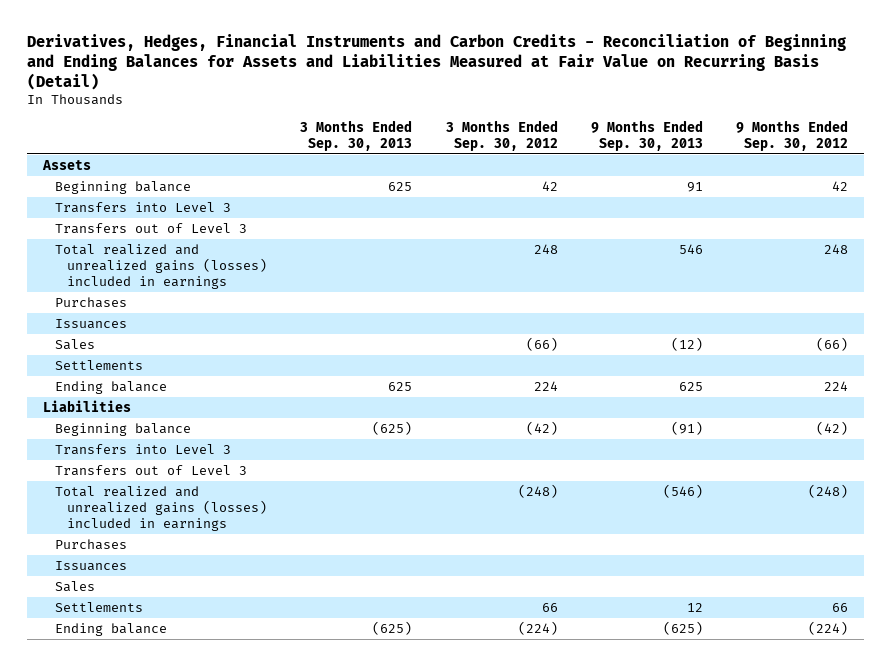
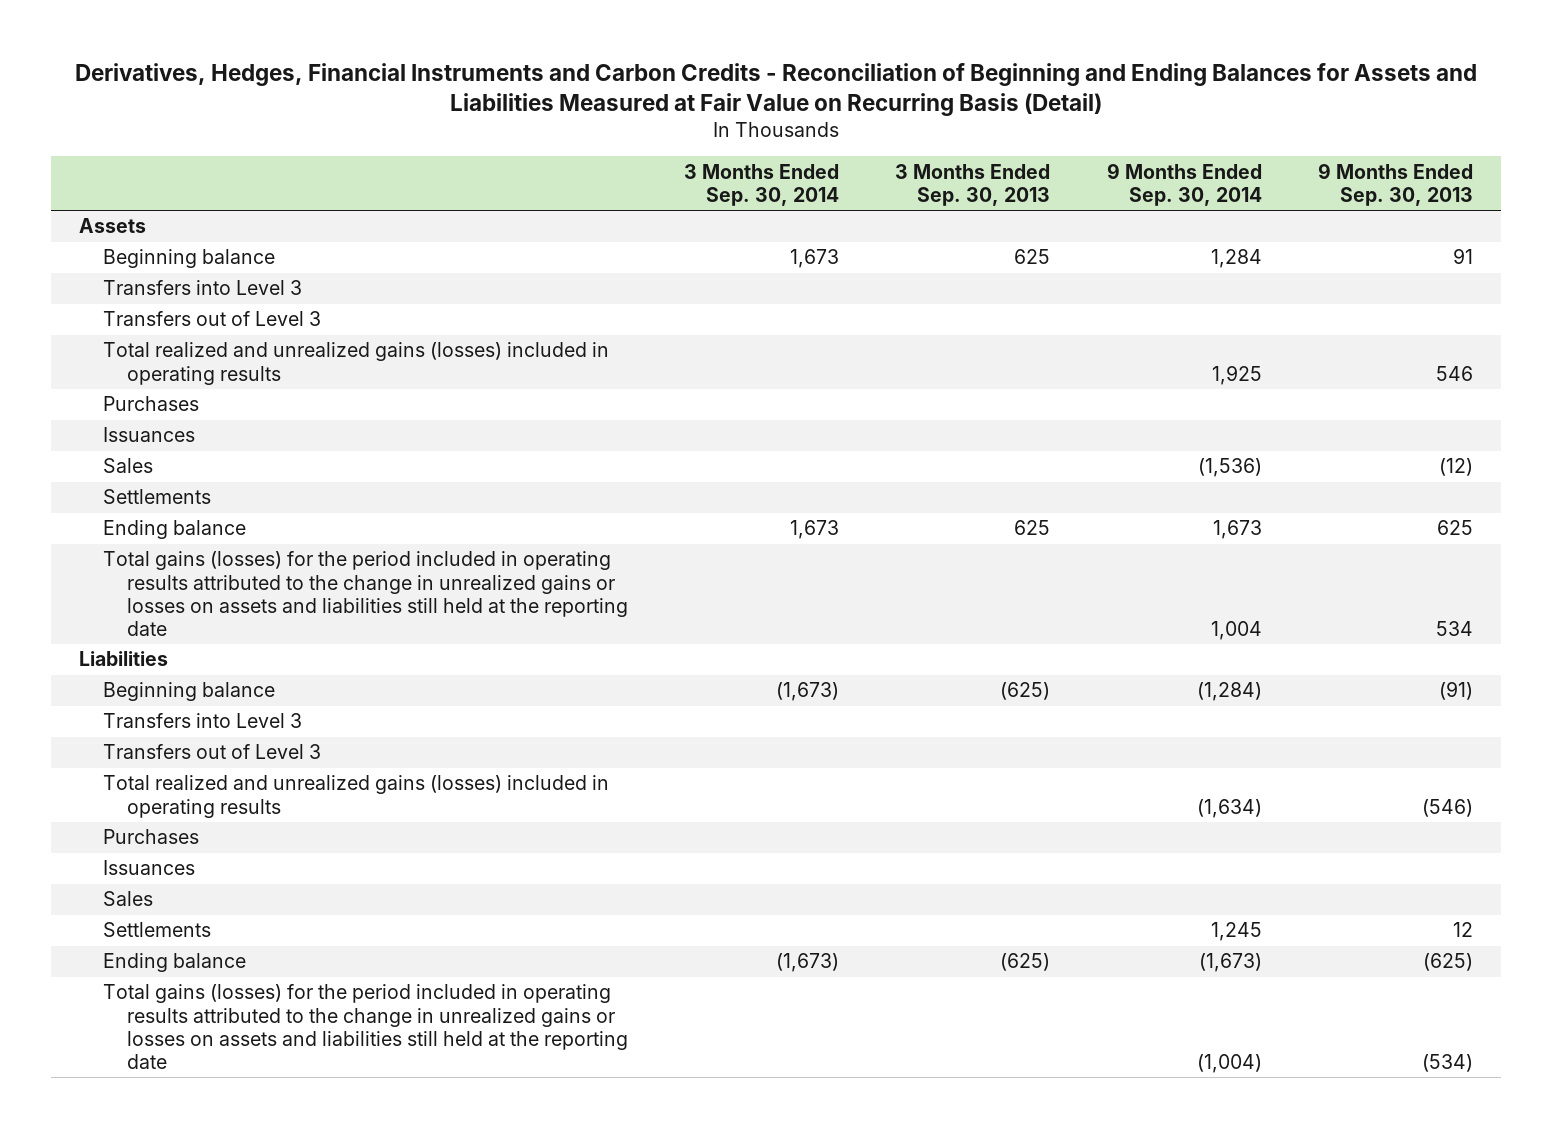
- | 3 Months Ended Sep. 30, 2013 | 3 Months Ended Sep. 30, 2012 | 9 Months Ended Sep. 30, 2013 | 9 Months Ended Sep. 30, 2012
+ | 3 Months Ended Sep. 30, 2014 | 3 Months Ended Sep. 30, 2013 | 9 Months Ended Sep. 30, 2014 | 9 Months Ended Sep. 30, 2013
- Total realized and unrealized gains (losses) included in earnings | | 248 | 546 | 248
+ Total realized and unrealized gains (losses) included in operating results | | | 1,925 | 546
+ Total gains (losses) for the period included in operating results attributed to the change in unrealized gains or losses on assets and liabilities still held at the reporting date | | | 1,004 | 534
- Total realized and unrealized gains (losses) included in earnings | | (248) | (546) | (248)
+ Total realized and unrealized gains (losses) included in operating results | | | (1,634) | (546)
+ Total gains (losses) for the period included in operating results attributed to the change in unrealized gains or losses on assets and liabilities still held at the reporting date | | | (1,004) | (534)

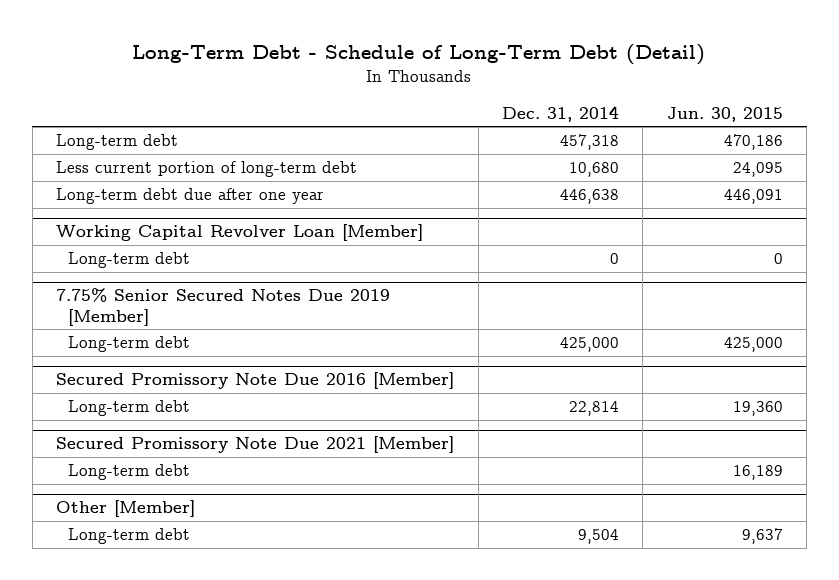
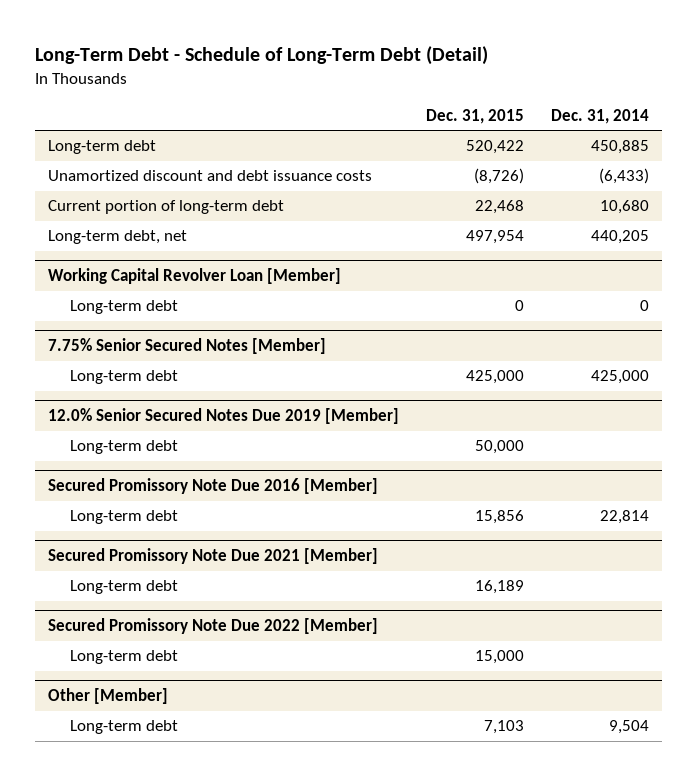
- | Dec. 31, 2014 | Jun. 30, 2015
+ | Dec. 31, 2015 | Dec. 31, 2014
- Long-term debt | 457,318 | 470,186
- Less current portion of long-term debt | 10,680 | 24,095
- Long-term debt due after one year | 446,638 | 446,091
+ Long-term debt | 520,422 | 450,885
+ Unamortized discount and debt issuance costs | (8,726) | (6,433)
+ Current portion of long-term debt | 22,468 | 10,680
+ Long-term debt, net | 497,954 | 440,205
- 7.75% Senior Secured Notes Due 2019 [Member]
+ 7.75% Senior Secured Notes [Member]
+ 12.0% Senior Secured Notes Due 2019 [Member]
+ Long-term debt | 50,000 |
+ Secured Promissory Note Due 2022 [Member]
+ Long-term debt | 15,000 |

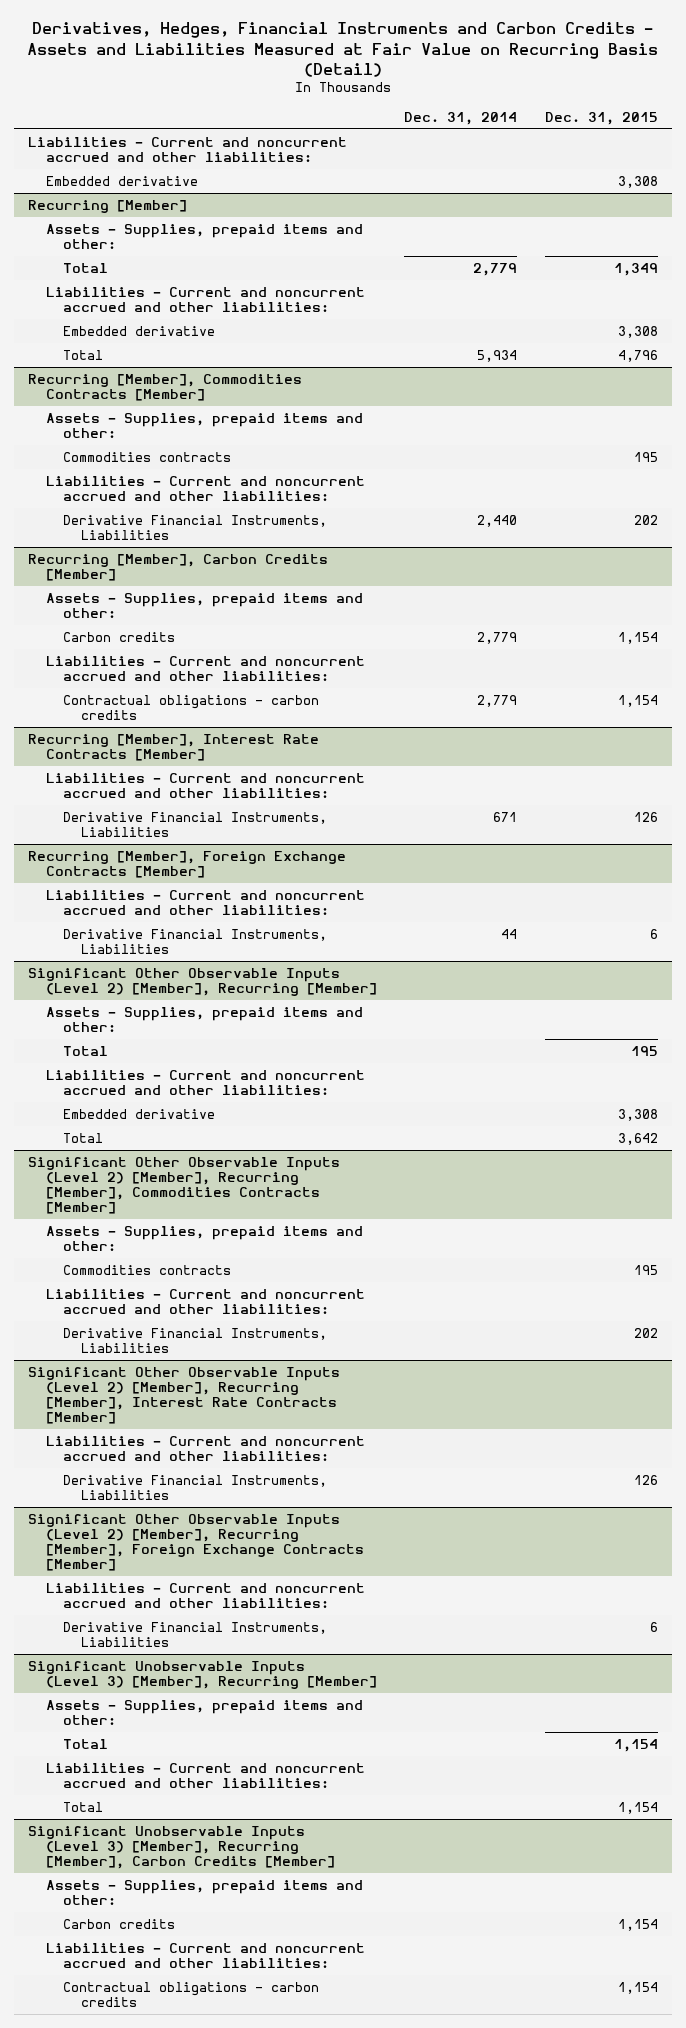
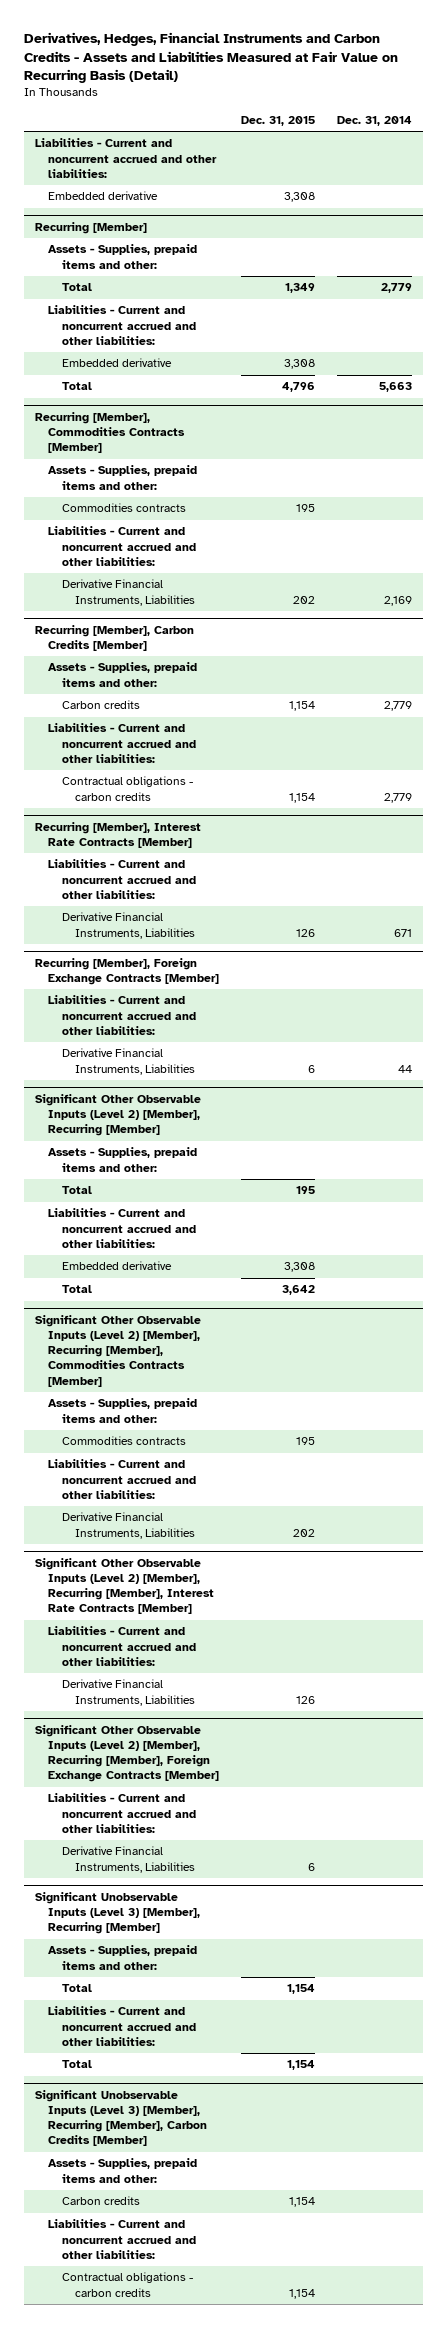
- | Dec. 31, 2014 | Dec. 31, 2015
+ | Dec. 31, 2015 | Dec. 31, 2014
@ Recurring [Member]
- Total | 5,934 | 4,796
+ Total | 4,796 | 5,663
@ Recurring [Member], Commodities Contracts [Member]
- Derivative Financial Instruments, Liabilities | 2,440 | 202
+ Derivative Financial Instruments, Liabilities | 202 | 2,169

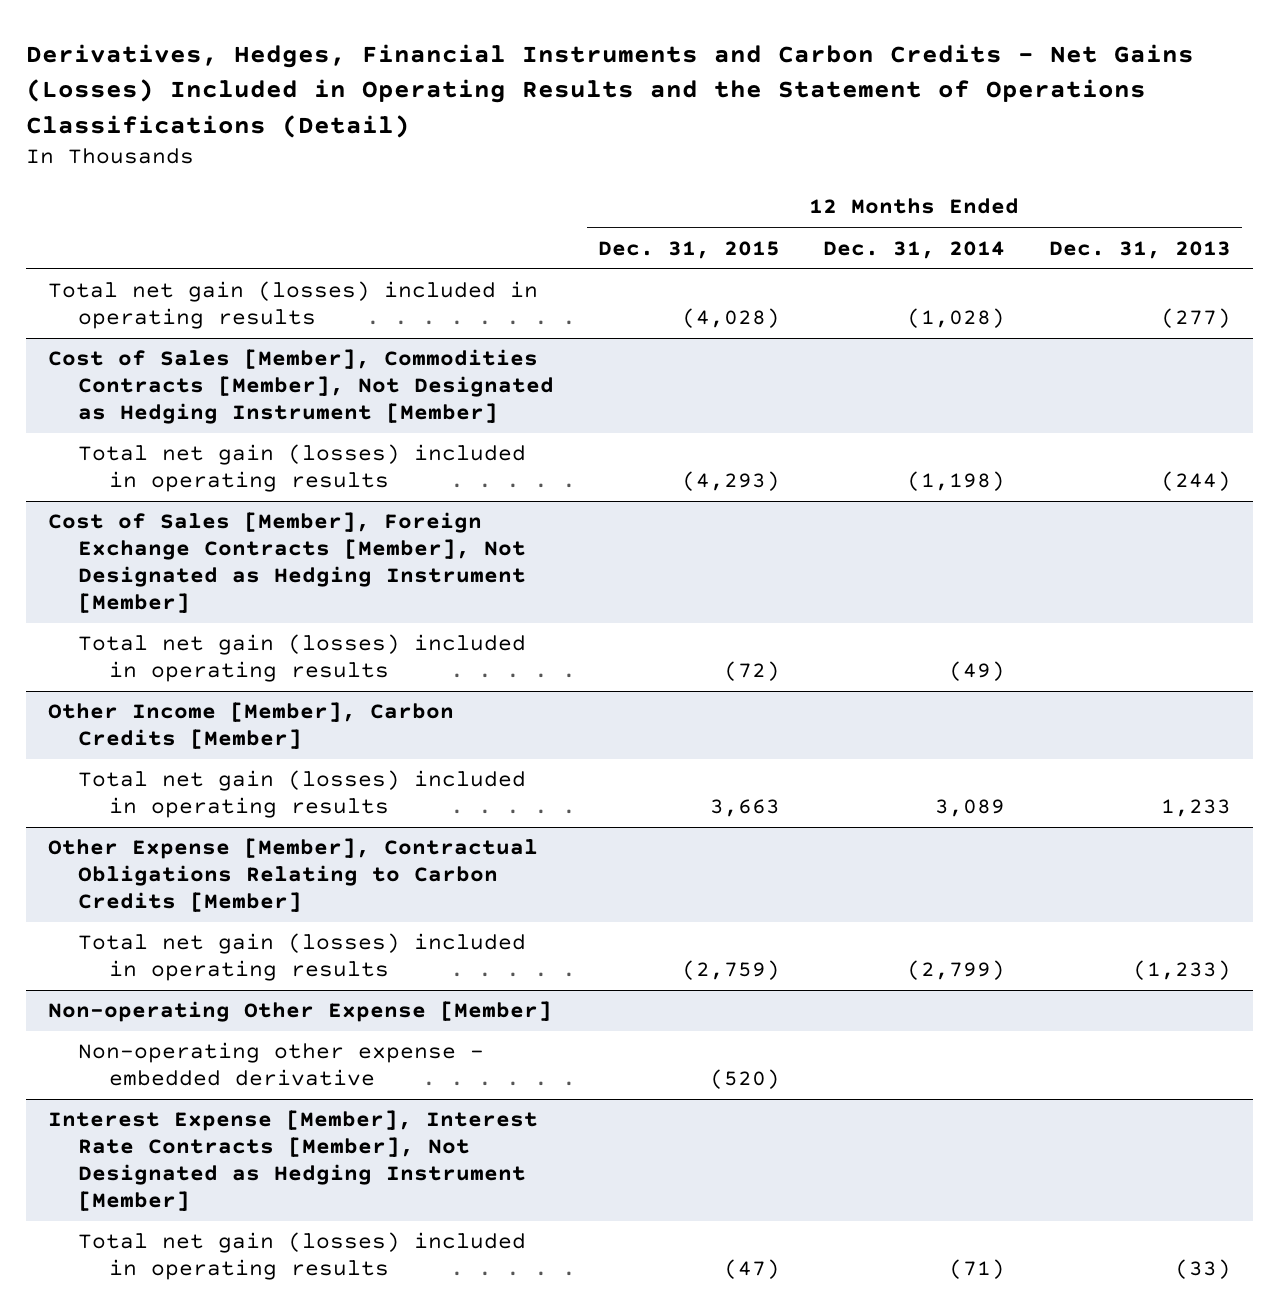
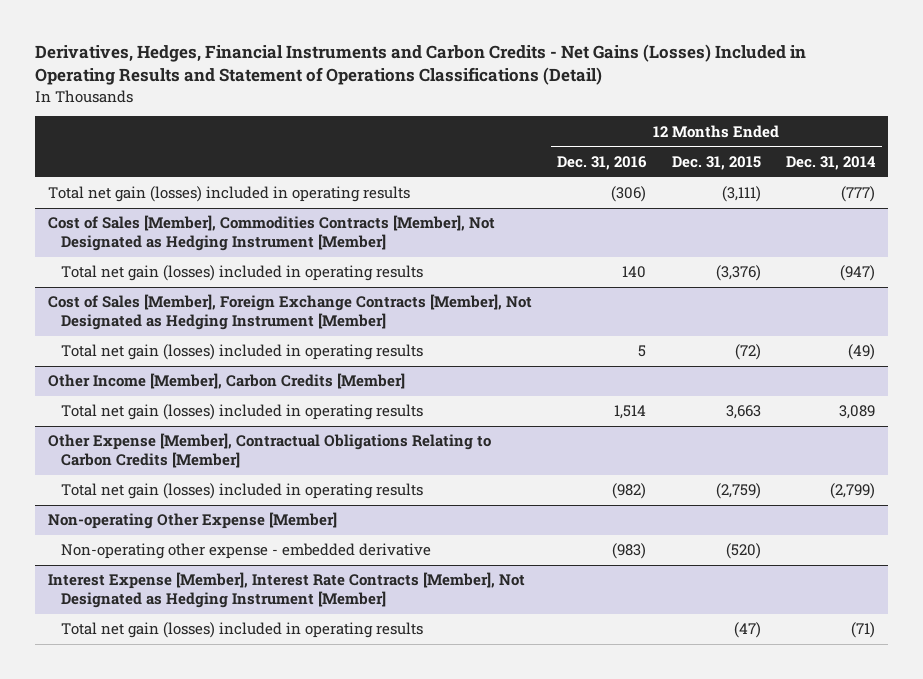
- Derivatives, Hedges, Financial Instruments and Carbon Credits - Net Gains (Losses) Included in Operating Results and the Statement of Operations Classifications (Detail)
+ Derivatives, Hedges, Financial Instruments and Carbon Credits - Net Gains (Losses) Included in Operating Results and Statement of Operations Classifications (Detail)
- | 12 Months Ended Dec. 31, 2015 | 12 Months Ended Dec. 31, 2014 | 12 Months Ended Dec. 31, 2013
+ | 12 Months Ended Dec. 31, 2016 | 12 Months Ended Dec. 31, 2015 | 12 Months Ended Dec. 31, 2014
- Total net gain (losses) included in operating results | (4,028) | (1,028) | (277)
+ Total net gain (losses) included in operating results | (306) | (3,111) | (777)
@ Cost of Sales [Member], Commodities Contracts [Member], Not Designated as Hedging Instrument [Member]
- Total net gain (losses) included in operating results | (4,293) | (1,198) | (244)
+ Total net gain (losses) included in operating results | 140 | (3,376) | (947)

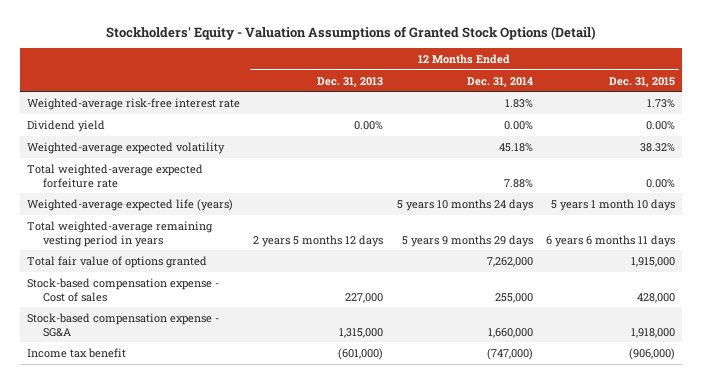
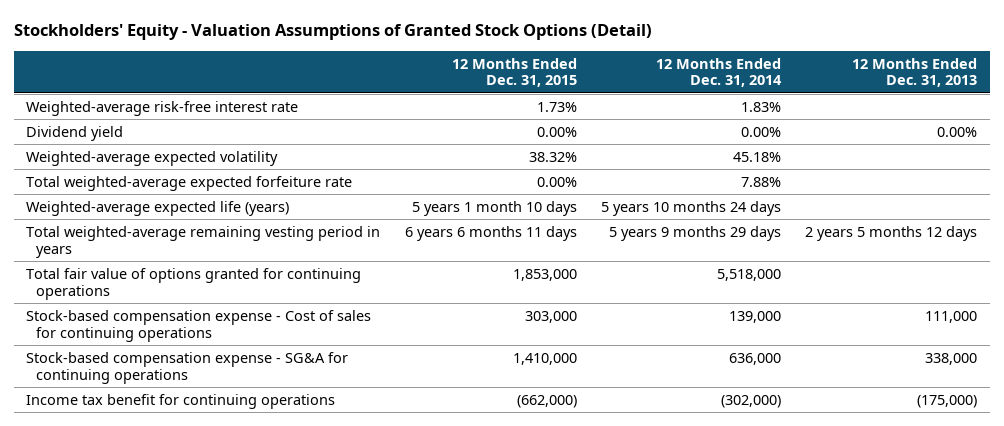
- | 12 Months Ended Dec. 31, 2013 | 12 Months Ended Dec. 31, 2014 | 12 Months Ended Dec. 31, 2015
+ | 12 Months Ended Dec. 31, 2015 | 12 Months Ended Dec. 31, 2014 | 12 Months Ended Dec. 31, 2013
- Total fair value of options granted | | 7,262,000 | 1,915,000
- Stock-based compensation expense - Cost of sales | 227,000 | 255,000 | 428,000
- Stock-based compensation expense - SG&A | 1,315,000 | 1,660,000 | 1,918,000
- Income tax benefit | (601,000) | (747,000) | (906,000)
+ Total fair value of options granted for continuing operations | 1,853,000 | 5,518,000 |
+ Stock-based compensation expense - Cost of sales for continuing operations | 303,000 | 139,000 | 111,000
+ Stock-based compensation expense - SG&A for continuing operations | 1,410,000 | 636,000 | 338,000
+ Income tax benefit for continuing operations | (662,000) | (302,000) | (175,000)

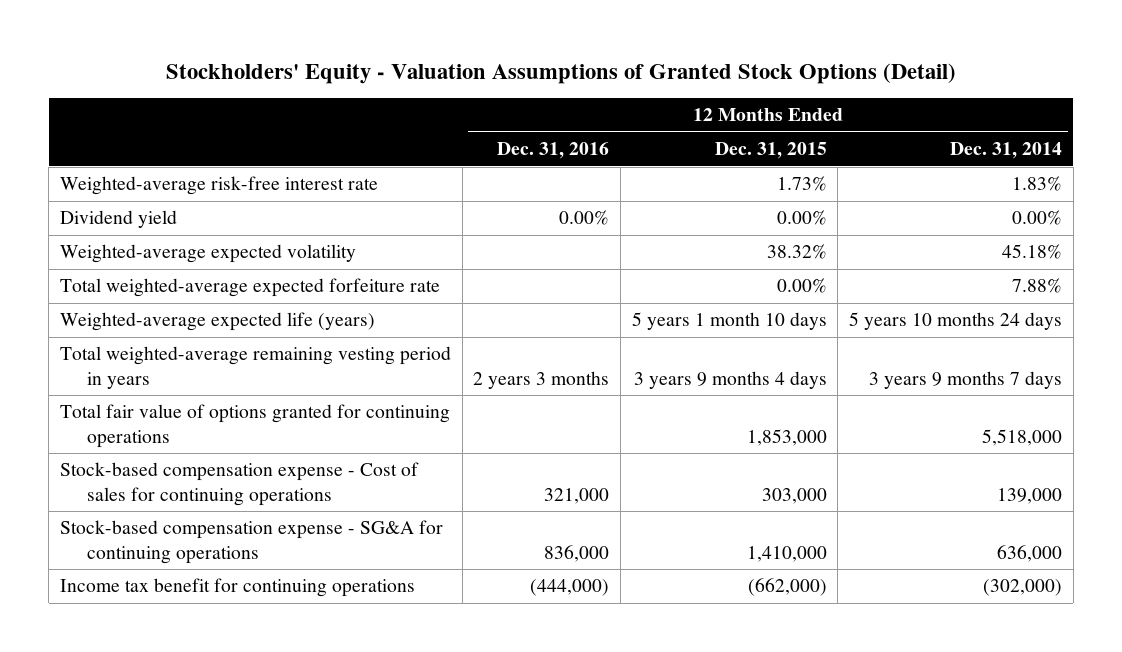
- | 12 Months Ended Dec. 31, 2015 | 12 Months Ended Dec. 31, 2014 | 12 Months Ended Dec. 31, 2013
+ | 12 Months Ended Dec. 31, 2016 | 12 Months Ended Dec. 31, 2015 | 12 Months Ended Dec. 31, 2014
- Total weighted-average remaining vesting period in years | 6 years 6 months 11 days | 5 years 9 months 29 days | 2 years 5 months 12 days
+ Total weighted-average remaining vesting period in years | 2 years 3 months | 3 years 9 months 4 days | 3 years 9 months 7 days

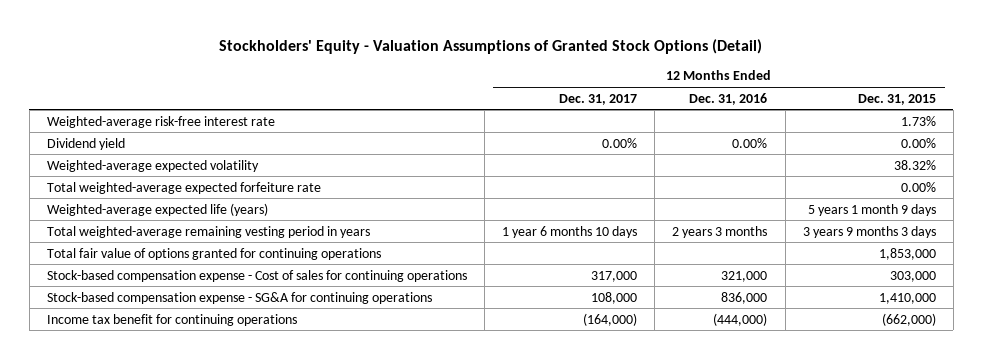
- | 12 Months Ended Dec. 31, 2016 | 12 Months Ended Dec. 31, 2015 | 12 Months Ended Dec. 31, 2014
+ | 12 Months Ended Dec. 31, 2017 | 12 Months Ended Dec. 31, 2016 | 12 Months Ended Dec. 31, 2015
- Weighted-average expected life (years) | | 5 years 1 month 10 days | 5 years 10 months 24 days
- Total weighted-average remaining vesting period in years | 2 years 3 months | 3 years 9 months 4 days | 3 years 9 months 7 days
+ Weighted-average expected life (years) | | | 5 years 1 month 9 days
+ Total weighted-average remaining vesting period in years | 1 year 6 months 10 days | 2 years 3 months | 3 years 9 months 3 days

